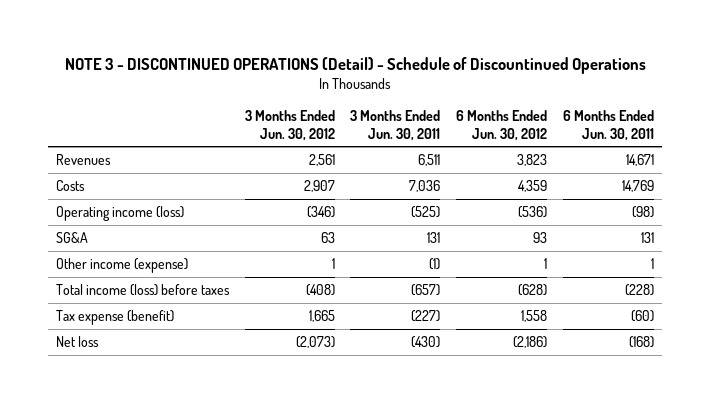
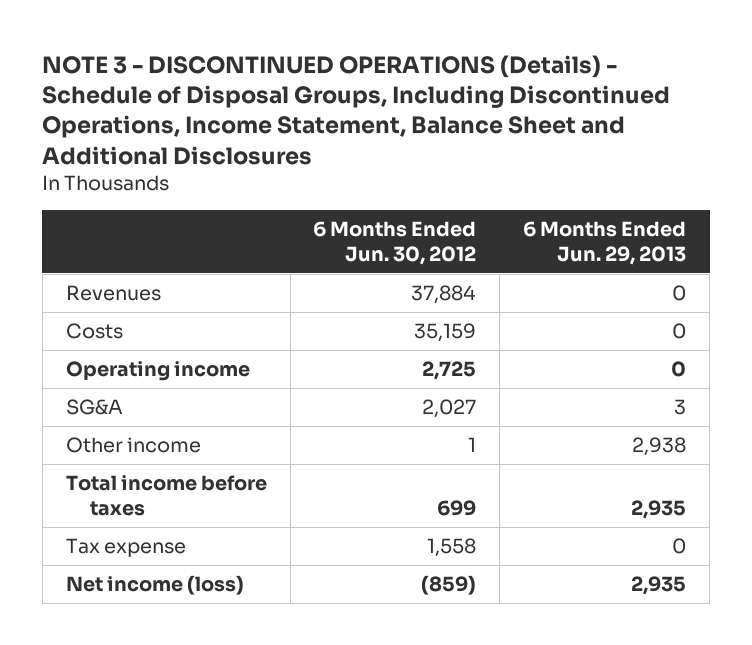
- NOTE 3 - DISCONTINUED OPERATIONS (Detail) - Schedule of Discountinued Operations
+ NOTE 3 - DISCONTINUED OPERATIONS (Details) - Schedule of Disposal Groups, Including Discontinued Operations, Income Statement, Balance Sheet and Additional Disclosures
- | 3 Months Ended Jun. 30, 2012 | 3 Months Ended Jun. 30, 2011 | 6 Months Ended Jun. 30, 2012 | 6 Months Ended Jun. 30, 2011
+ | 6 Months Ended Jun. 30, 2012 | 6 Months Ended Jun. 29, 2013
- Revenues | 2,561 | 6,511 | 3,823 | 14,671
- Costs | 2,907 | 7,036 | 4,359 | 14,769
- Operating income (loss) | (346) | (525) | (536) | (98)
- SG&A | 63 | 131 | 93 | 131
- Other income (expense) | 1 | (1) | 1 | 1
- Total income (loss) before taxes | (408) | (657) | (628) | (228)
- Tax expense (benefit) | 1,665 | (227) | 1,558 | (60)
- Net loss | (2,073) | (430) | (2,186) | (168)
+ Revenues | 37,884 | 0
+ Costs | 35,159 | 0
+ Operating income | 2,725 | 0
+ SG&A | 2,027 | 3
+ Other income | 1 | 2,938
+ Total income before taxes | 699 | 2,935
+ Tax expense | 1,558 | 0
+ Net income (loss) | (859) | 2,935

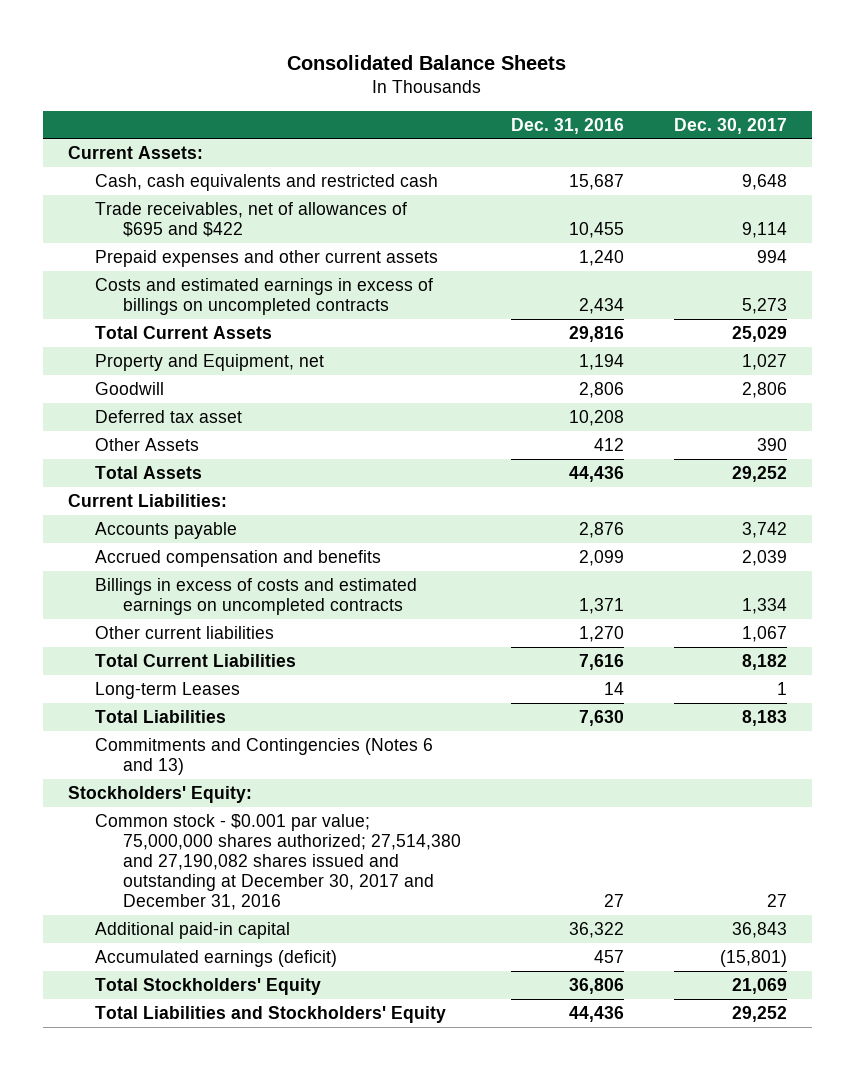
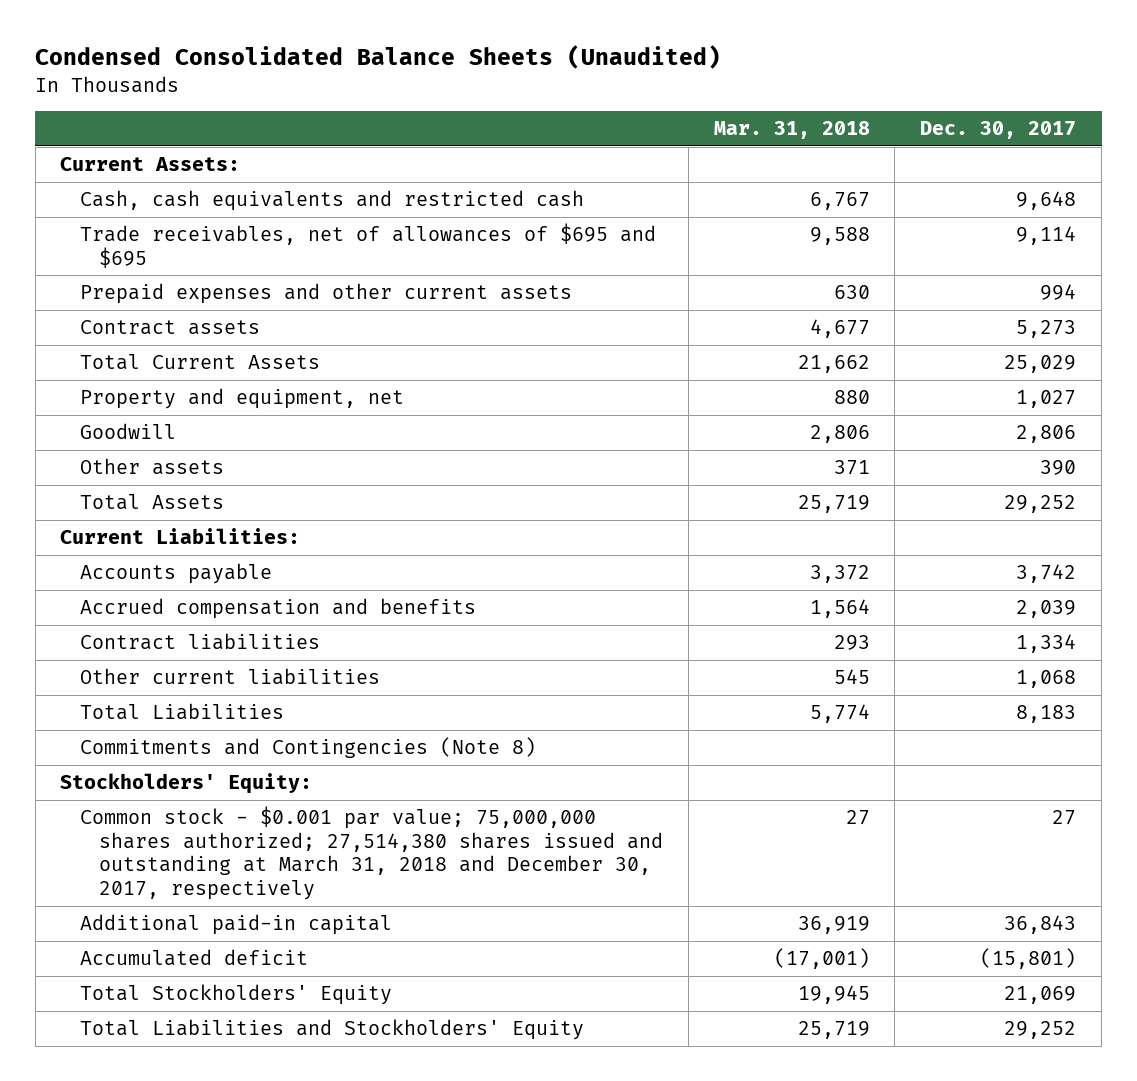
- Consolidated Balance Sheets
+ Condensed Consolidated Balance Sheets (Unaudited)
- | Dec. 31, 2016 | Dec. 30, 2017
+ | Mar. 31, 2018 | Dec. 30, 2017
- Trade receivables, net of allowances of $695 and $422 | 10,455 | 9,114
+ Trade receivables, net of allowances of $695 and $695 | 9,588 | 9,114
- Costs and estimated earnings in excess of billings on uncompleted contracts | 2,434 | 5,273
+ Contract assets | 4,677 | 5,273
- Property and Equipment, net | 1,194 | 1,027
+ Property and equipment, net | 880 | 1,027
- Deferred tax asset | 10,208 |
- Other Assets | 412 | 390
+ Other assets | 371 | 390
- Billings in excess of costs and estimated earnings on uncompleted contracts | 1,371 | 1,334
- Other current liabilities | 1,270 | 1,067
- Total Current Liabilities | 7,616 | 8,182
- Long-term Leases | 14 | 1
+ Contract liabilities | 293 | 1,334
+ Other current liabilities | 545 | 1,068
- Commitments and Contingencies (Notes 6 and 13)
+ Commitments and Contingencies (Note 8)
- Common stock - $0.001 par value; 75,000,000 shares authorized; 27,514,380 and 27,190,082 shares issued and outstanding at December 30, 2017 and December 31, 2016 | 27 | 27
+ Common stock - $0.001 par value; 75,000,000 shares authorized; 27,514,380 shares issued and outstanding at March 31, 2018 and December 30, 2017, respectively | 27 | 27
- Accumulated earnings (deficit) | 457 | (15,801)
+ Accumulated deficit | (17,001) | (15,801)

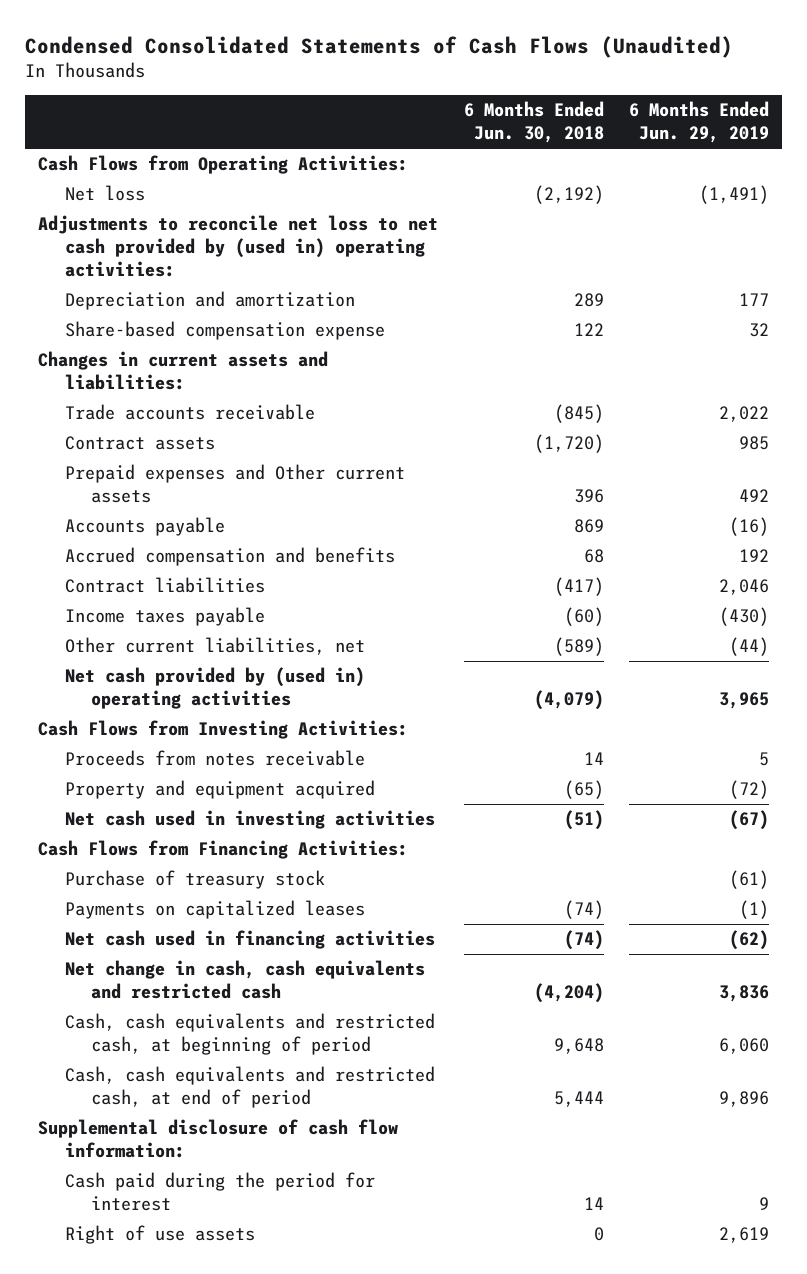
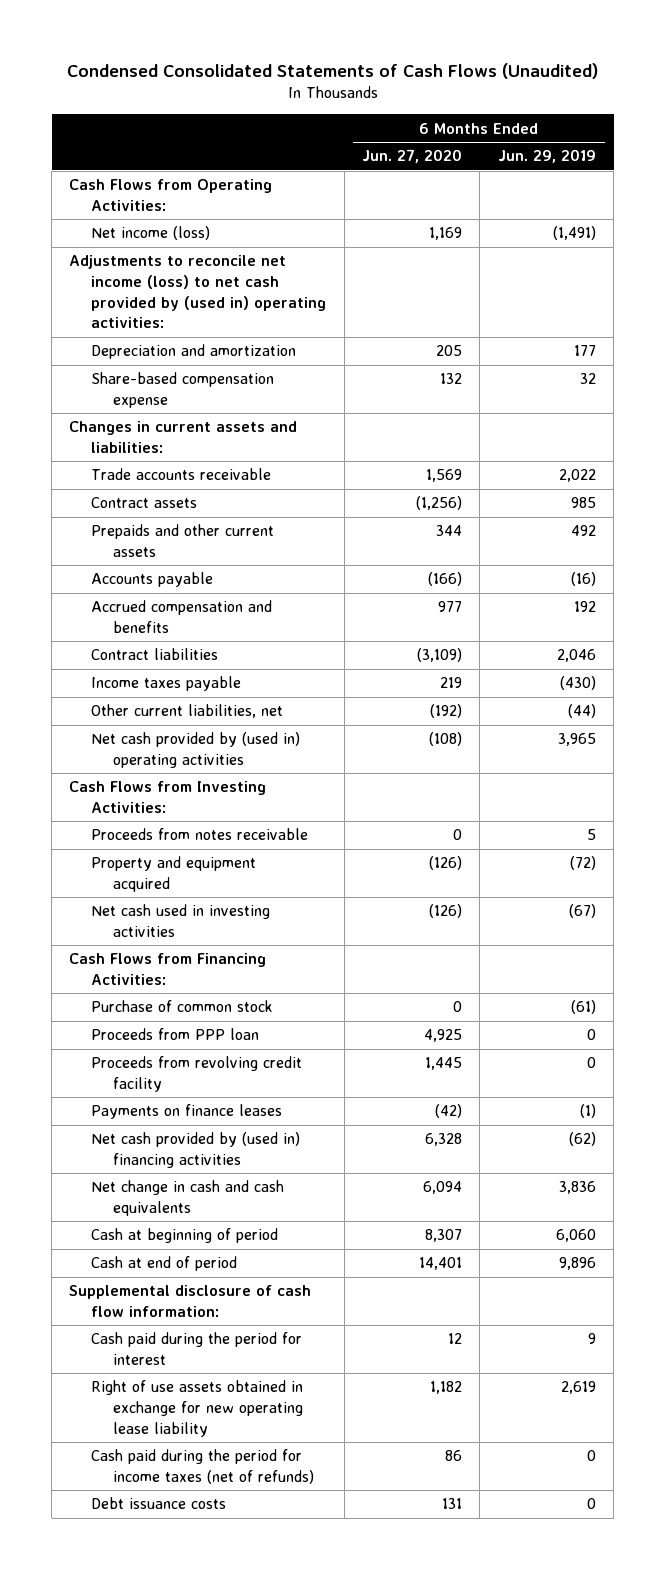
- | 6 Months Ended Jun. 30, 2018 | 6 Months Ended Jun. 29, 2019
+ | 6 Months Ended Jun. 27, 2020 | 6 Months Ended Jun. 29, 2019
- Net loss | (2,192) | (1,491)
- Adjustments to reconcile net loss to net cash provided by (used in) operating activities:
+ Net income (loss) | 1,169 | (1,491)
+ Adjustments to reconcile net income (loss) to net cash provided by (used in) operating activities:
- Prepaid expenses and Other current assets | 396 | 492
+ Prepaids and other current assets | 344 | 492
- Purchase of treasury stock | | (61)
- Payments on capitalized leases | (74) | (1)
- Net cash used in financing activities | (74) | (62)
- Net change in cash, cash equivalents and restricted cash | (4,204) | 3,836
- Cash, cash equivalents and restricted cash, at beginning of period | 9,648 | 6,060
- Cash, cash equivalents and restricted cash, at end of period | 5,444 | 9,896
+ Purchase of common stock | 0 | (61)
+ Proceeds from PPP loan | 4,925 | 0
+ Proceeds from revolving credit facility | 1,445 | 0
+ Payments on finance leases | (42) | (1)
+ Net cash provided by (used in) financing activities | 6,328 | (62)
+ Net change in cash and cash equivalents | 6,094 | 3,836
+ Cash at beginning of period | 8,307 | 6,060
+ Cash at end of period | 14,401 | 9,896
- Right of use assets | 0 | 2,619
+ Right of use assets obtained in exchange for new operating lease liability | 1,182 | 2,619
+ Cash paid during the period for income taxes (net of refunds) | 86 | 0
+ Debt issuance costs | 131 | 0

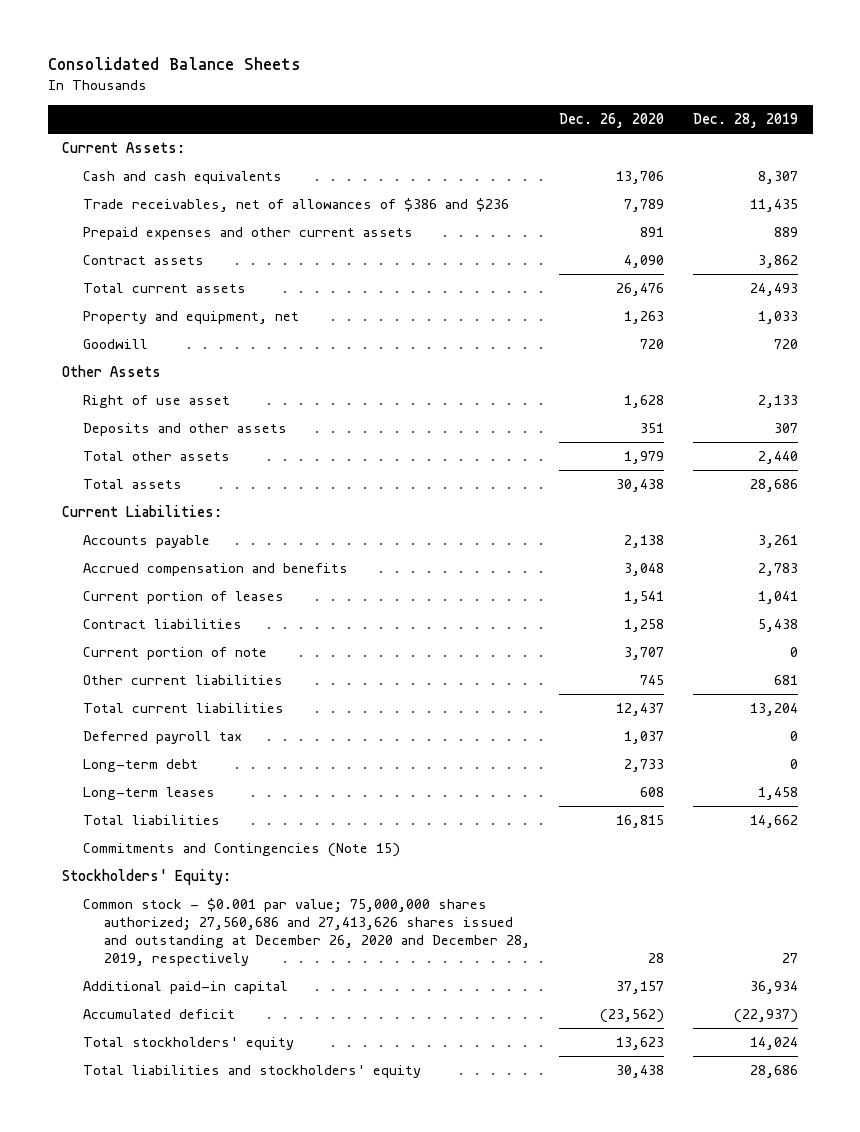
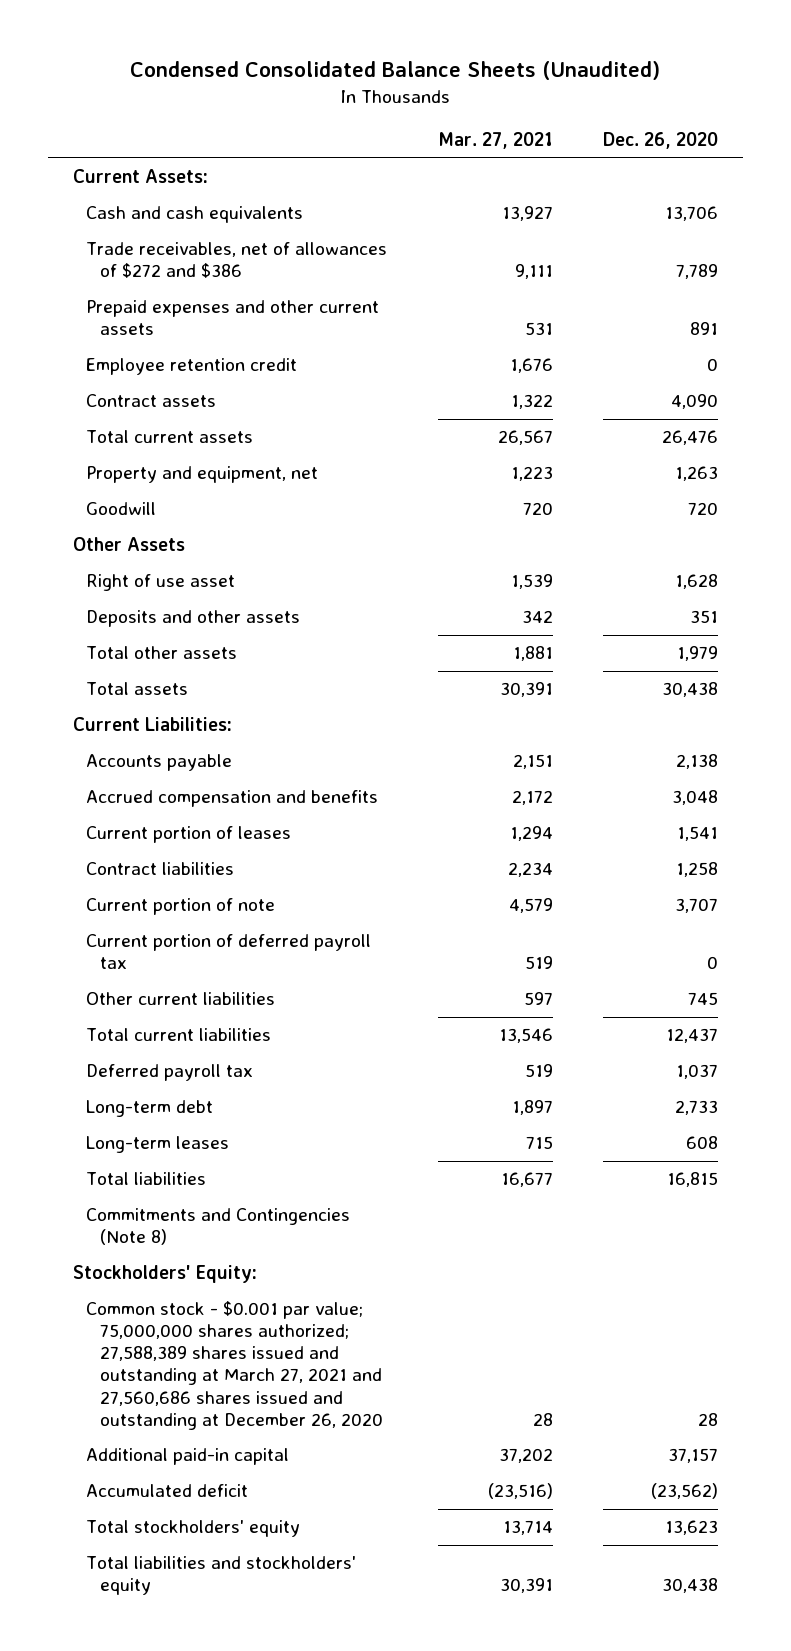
- Consolidated Balance Sheets
+ Condensed Consolidated Balance Sheets (Unaudited)
- | Dec. 26, 2020 | Dec. 28, 2019
+ | Mar. 27, 2021 | Dec. 26, 2020
- Trade receivables, net of allowances of $386 and $236 | 7,789 | 11,435
+ Trade receivables, net of allowances of $272 and $386 | 9,111 | 7,789
+ Employee retention credit | 1,676 | 0
+ Current portion of deferred payroll tax | 519 | 0
- Commitments and Contingencies (Note 15)
+ Commitments and Contingencies (Note 8)
- Common stock - $0.001 par value; 75,000,000 shares authorized; 27,560,686 and 27,413,626 shares issued and outstanding at December 26, 2020 and December 28, 2019, respectively | 28 | 27
+ Common stock - $0.001 par value; 75,000,000 shares authorized; 27,588,389 shares issued and outstanding at March 27, 2021 and 27,560,686 shares issued and outstanding at December 26, 2020 | 28 | 28

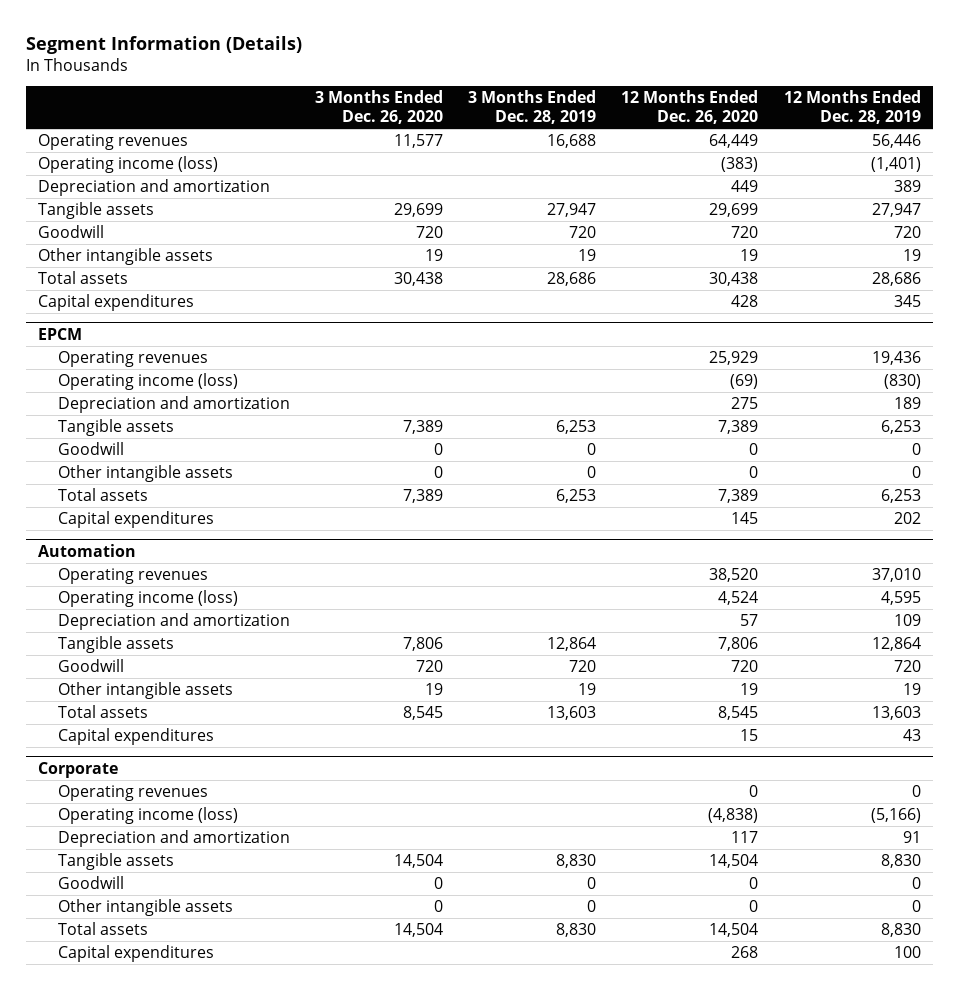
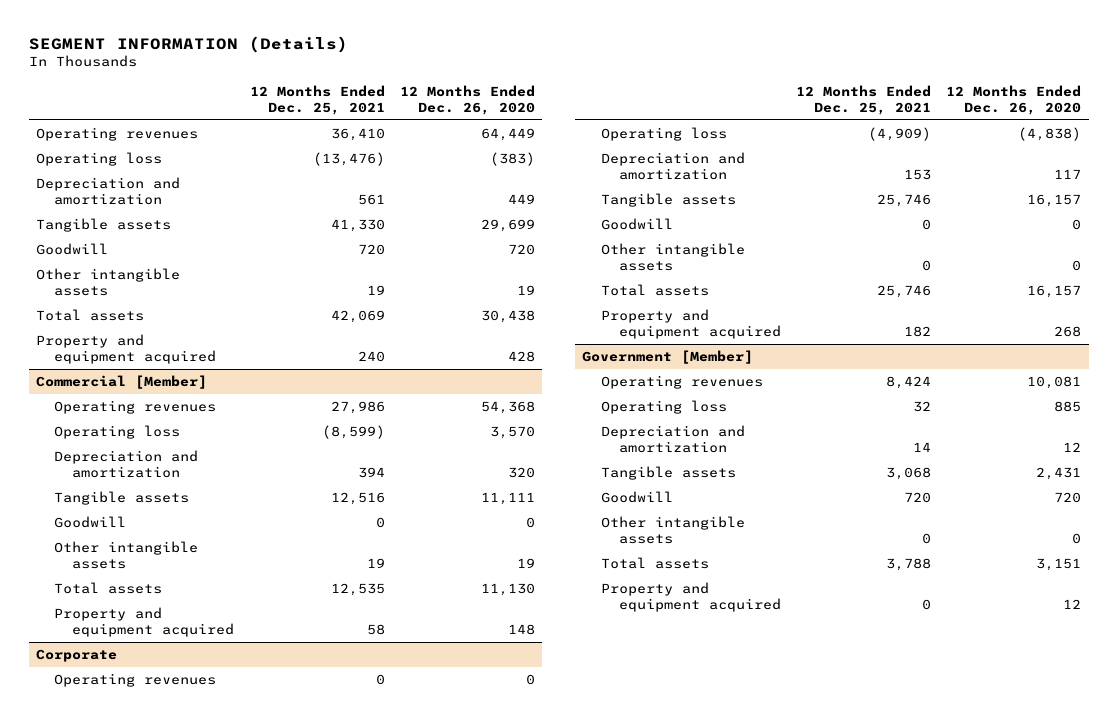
- Segment Information (Details)
+ SEGMENT INFORMATION (Details)
- | 3 Months Ended Dec. 26, 2020 | 3 Months Ended Dec. 28, 2019 | 12 Months Ended Dec. 26, 2020 | 12 Months Ended Dec. 28, 2019
+ | 12 Months Ended Dec. 25, 2021 | 12 Months Ended Dec. 26, 2020
- Operating income (loss) | | | (383) | (1,401)
+ Operating loss | (13,476) | (383)
- Capital expenditures | | | 428 | 345
- EPCM
- Operating revenues | | | 25,929 | 19,436
- Operating income (loss) | | | (69) | (830)
- Depreciation and amortization | | | 275 | 189
- Tangible assets | 7,389 | 6,253 | 7,389 | 6,253
+ Property and equipment acquired | 240 | 428
+ Commercial [Member]
+ Operating revenues | 27,986 | 54,368
+ Operating loss | (8,599) | 3,570
+ Depreciation and amortization | 394 | 320
+ Tangible assets | 12,516 | 11,111
- Other intangible assets | 0 | 0 | 0 | 0
- Total assets | 7,389 | 6,253 | 7,389 | 6,253
- Capital expenditures | | | 145 | 202
- Automation
- Operating revenues | | | 38,520 | 37,010
- Operating income (loss) | | | 4,524 | 4,595
- Depreciation and amortization | | | 57 | 109
- Tangible assets | 7,806 | 12,864 | 7,806 | 12,864
- Goodwill | 720 | 720 | 720 | 720
- Total assets | 8,545 | 13,603 | 8,545 | 13,603
- Capital expenditures | | | 15 | 43
+ Total assets | 12,535 | 11,130
+ Property and equipment acquired | 58 | 148
@ Corporate
- Operating income (loss) | | | (4,838) | (5,166)
+ Operating loss | (4,909) | (4,838)
- Tangible assets | 14,504 | 8,830 | 14,504 | 8,830
+ Tangible assets | 25,746 | 16,157
- Total assets | 14,504 | 8,830 | 14,504 | 8,830
- Capital expenditures | | | 268 | 100
+ Total assets | 25,746 | 16,157
+ Property and equipment acquired | 182 | 268
+ Government [Member]
+ Operating revenues | 8,424 | 10,081
+ Operating loss | 32 | 885
+ Depreciation and amortization | 14 | 12
+ Tangible assets | 3,068 | 2,431
+ Goodwill | 720 | 720
+ Other intangible assets | 0 | 0
+ Total assets | 3,788 | 3,151
+ Property and equipment acquired | 0 | 12

